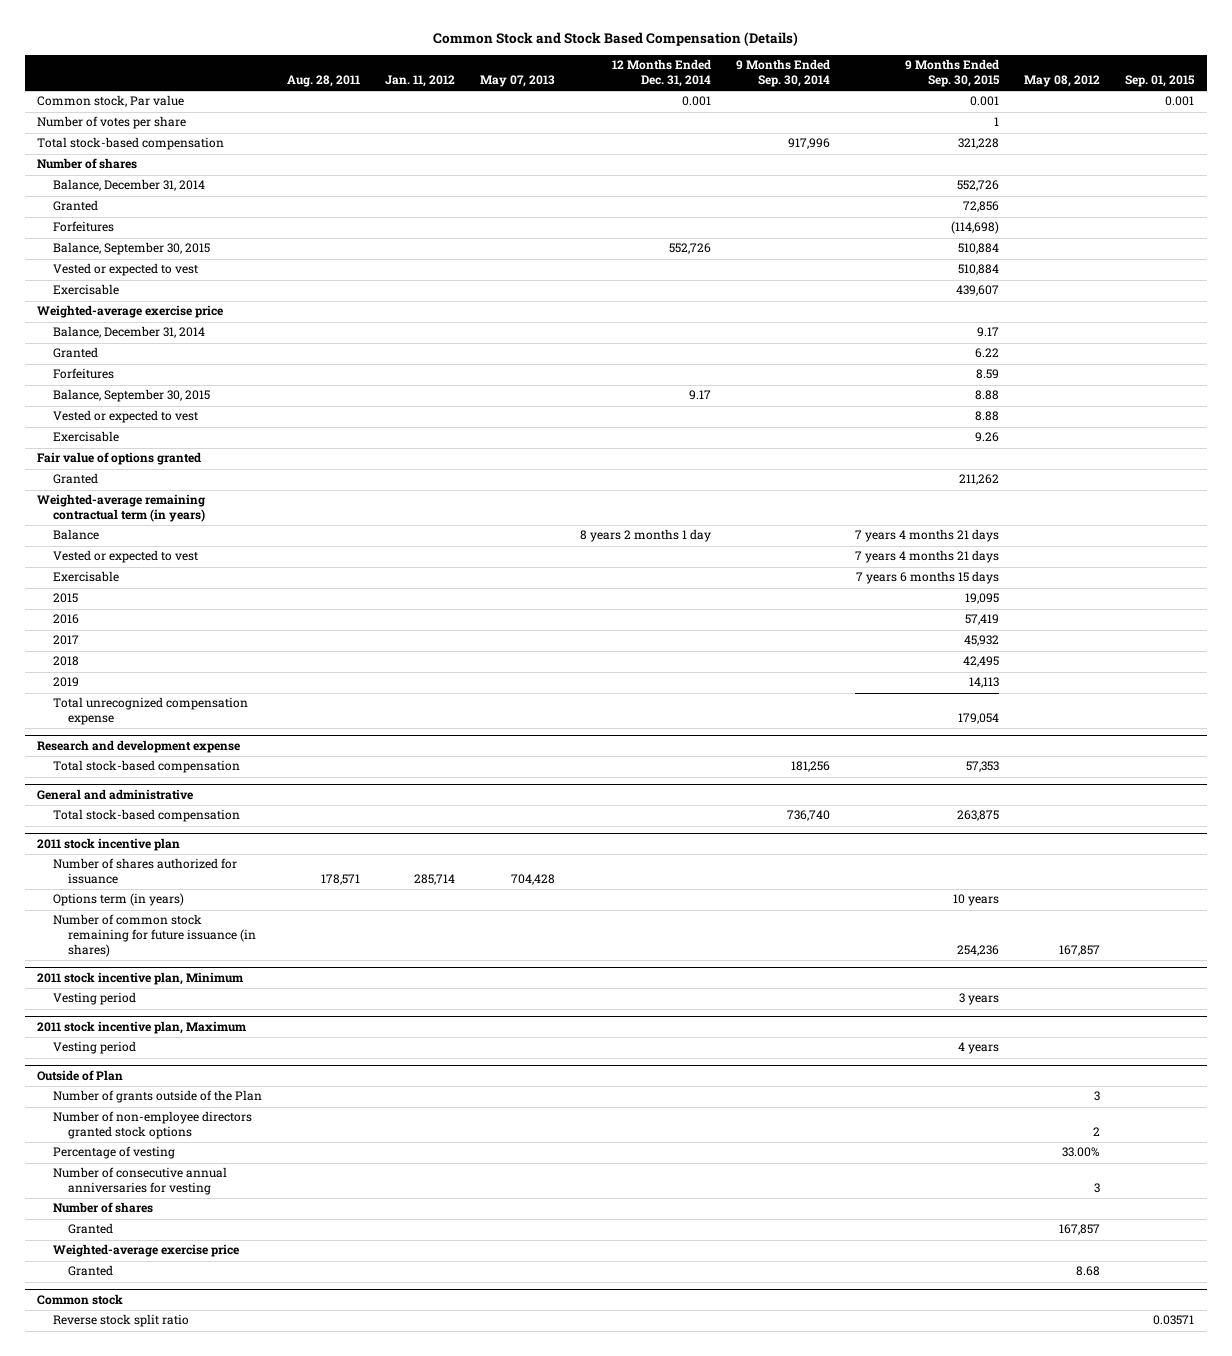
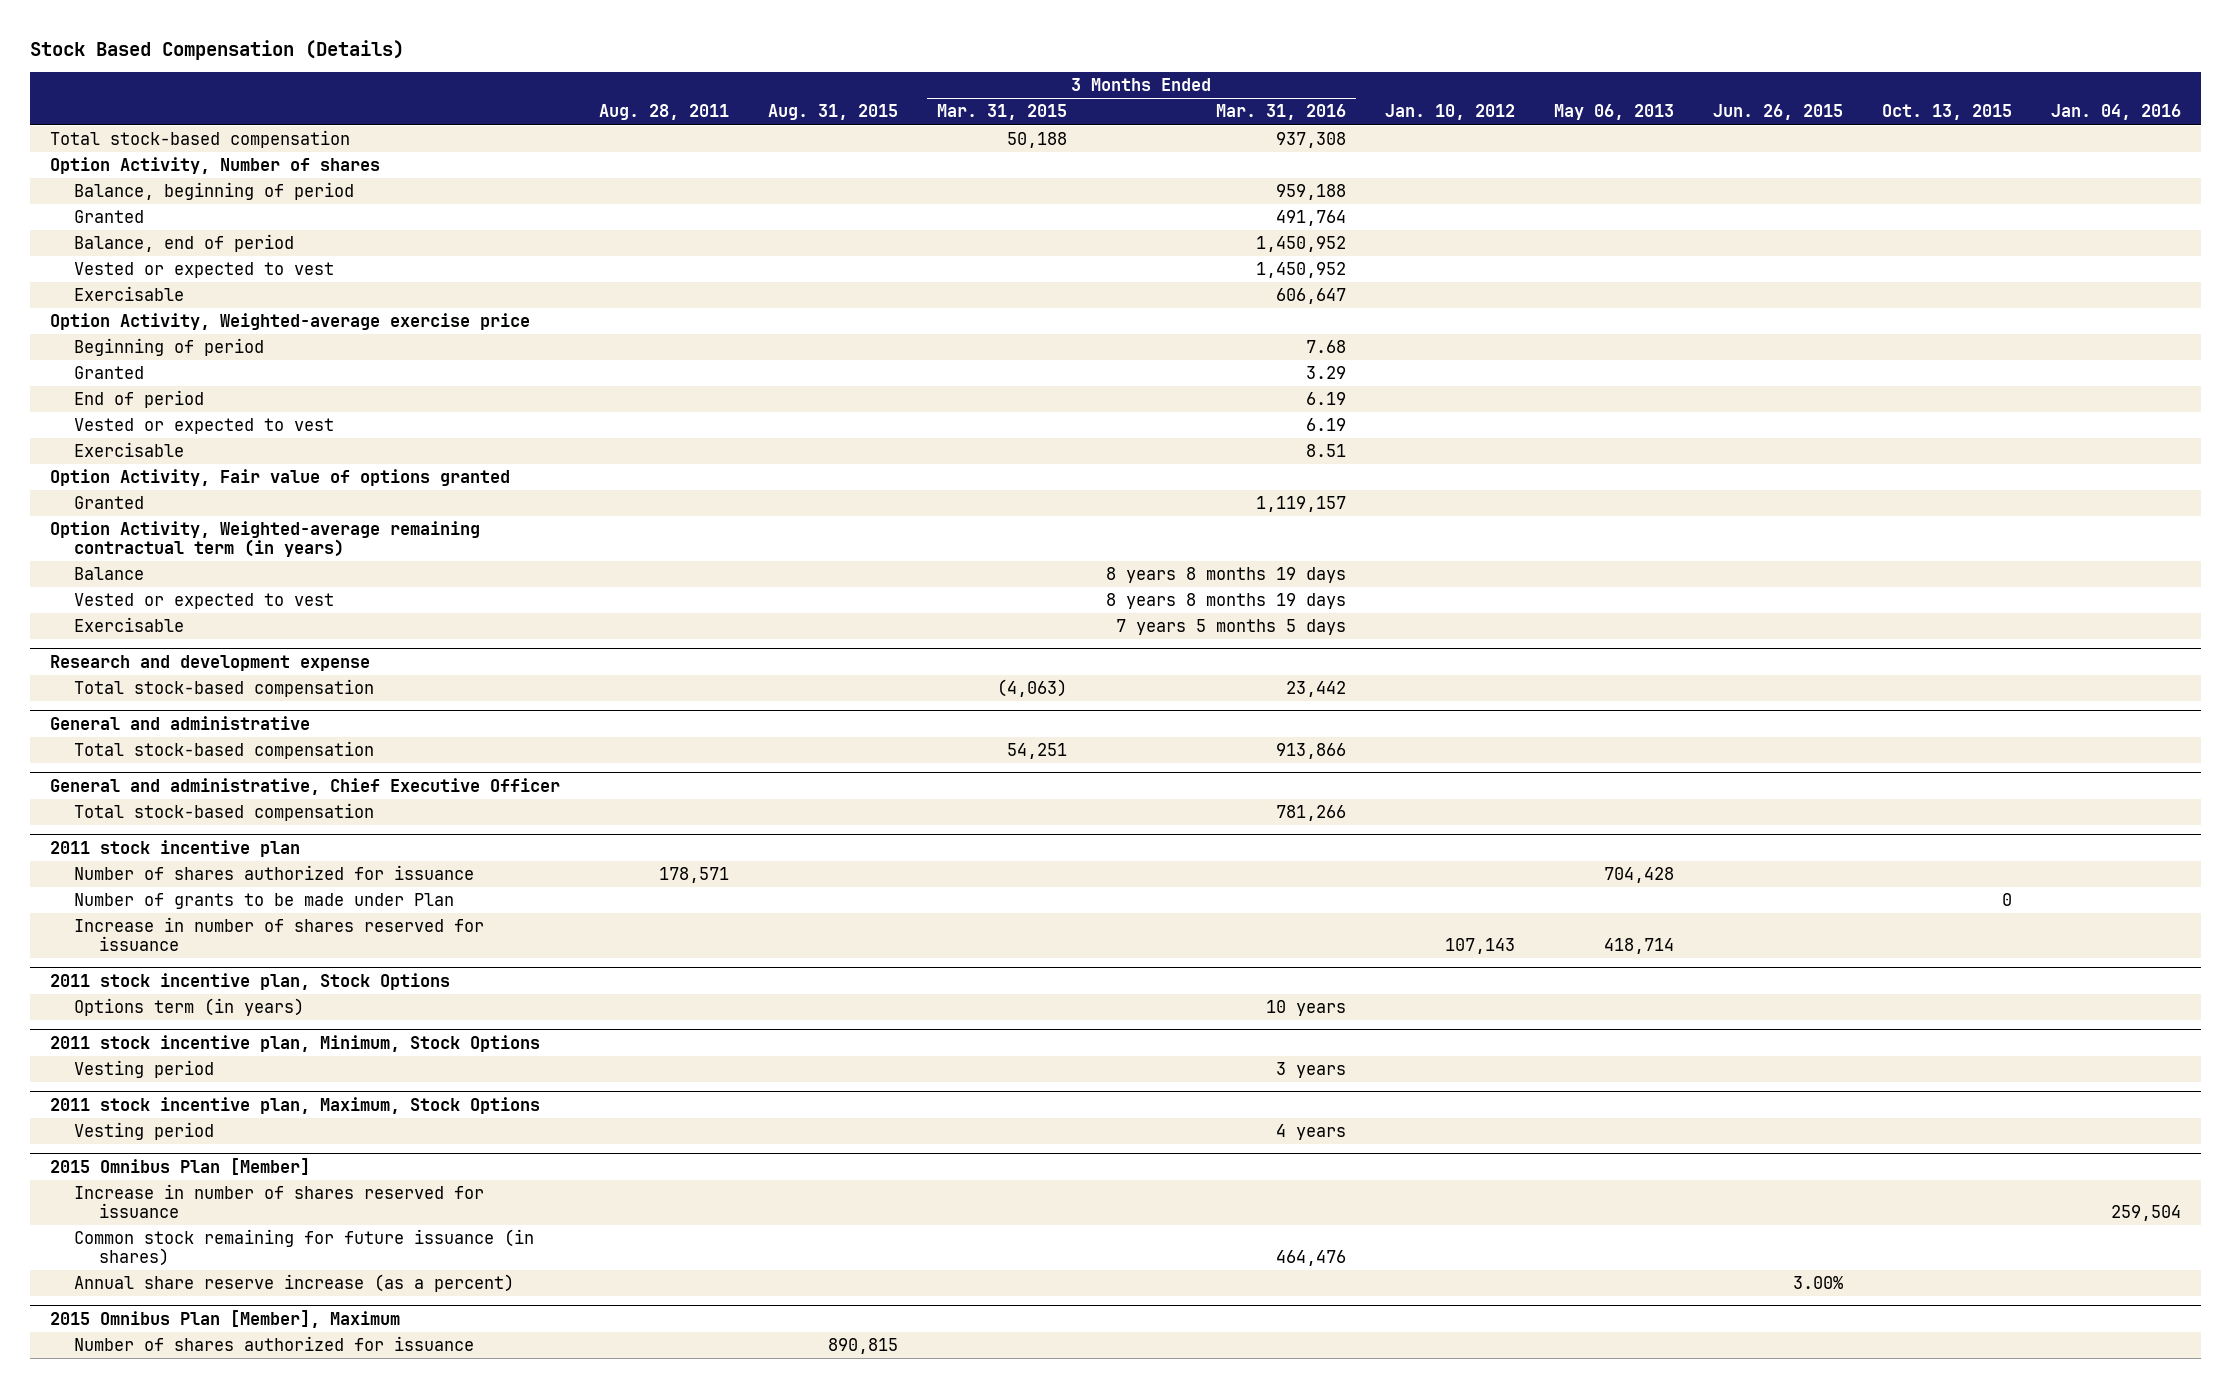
- Common Stock and Stock Based Compensation (Details)
+ Stock Based Compensation (Details)
- | Aug. 28, 2011 | Jan. 11, 2012 | May 07, 2013 | 12 Months Ended Dec. 31, 2014 | 9 Months Ended Sep. 30, 2014 | 9 Months Ended Sep. 30, 2015 | May 08, 2012 | Sep. 01, 2015
+ | Aug. 28, 2011 | Aug. 31, 2015 | 3 Months Ended Mar. 31, 2015 | 3 Months Ended Mar. 31, 2016 | Jan. 10, 2012 | May 06, 2013 | Jun. 26, 2015 | Oct. 13, 2015 | Jan. 04, 2016
- Common stock, Par value | | | | 0.001 | | 0.001 | | 0.001
- Number of votes per share | | | | | | 1 | |
- Number of shares
- Balance, December 31, 2014 | | | | | | 552,726 | |
+ Option Activity, Number of shares
+ Balance, beginning of period | | | | 959,188 | | | | |
- Forfeitures | | | | | | (114,698) | |
- Balance, September 30, 2015 | | | | 552,726 | | 510,884 | |
+ Balance, end of period | | | | 1,450,952 | | | | |
- Weighted-average exercise price
- Balance, December 31, 2014 | | | | | | 9.17 | |
+ Option Activity, Weighted-average exercise price
+ Beginning of period | | | | 7.68 | | | | |
- Forfeitures | | | | | | 8.59 | |
- Balance, September 30, 2015 | | | | 9.17 | | 8.88 | |
+ End of period | | | | 6.19 | | | | |
- Fair value of options granted
+ Option Activity, Fair value of options granted
- Weighted-average remaining contractual term (in years)
+ Option Activity, Weighted-average remaining contractual term (in years)
- 2015 | | | | | | 19,095 | |
- 2016 | | | | | | 57,419 | |
- 2017 | | | | | | 45,932 | |
- 2018 | | | | | | 42,495 | |
- 2019 | | | | | | 14,113 | |
- Total unrecognized compensation expense | | | | | | 179,054 | |
+ General and administrative, Chief Executive Officer
+ Total stock-based compensation | | | | 781,266 | | | | |
@ 2011 stock incentive plan
- Options term (in years) | | | | | | 10 years | |
- Number of common stock remaining for future issuance (in shares) | | | | | | 254,236 | 167,857 |
- 2011 stock incentive plan, Minimum
@ 2011 stock incentive plan
+ Number of grants to be made under Plan | | | | | | | | 0 |
+ Increase in number of shares reserved for issuance | | | | | 107,143 | 418,714 | | |
+ 2011 stock incentive plan, Stock Options
+ Options term (in years) | | | | 10 years | | | | |
+ 2011 stock incentive plan, Minimum, Stock Options
- 2011 stock incentive plan, Maximum
+ 2011 stock incentive plan, Maximum, Stock Options
- Outside of Plan
- Number of grants outside of the Plan | | | | | | | 3 |
- Number of non-employee directors granted stock options | | | | | | | 2 |
- Percentage of vesting | | | | | | | 33.00% |
- Number of consecutive annual anniversaries for vesting | | | | | | | 3 |
- Number of shares
- Granted | | | | | | | 167,857 |
- Weighted-average exercise price
- Granted | | | | | | | 8.68 |
- Common stock
- Reverse stock split ratio | | | | | | | | 0.03571
+ 2015 Omnibus Plan [Member]
+ Increase in number of shares reserved for issuance | | | | | | | | | 259,504
+ Common stock remaining for future issuance (in shares) | | | | 464,476 | | | | |
+ Annual share reserve increase (as a percent) | | | | | | | 3.00% | |
+ 2015 Omnibus Plan [Member], Maximum
+ Number of shares authorized for issuance | | 890,815 | | | | | | |

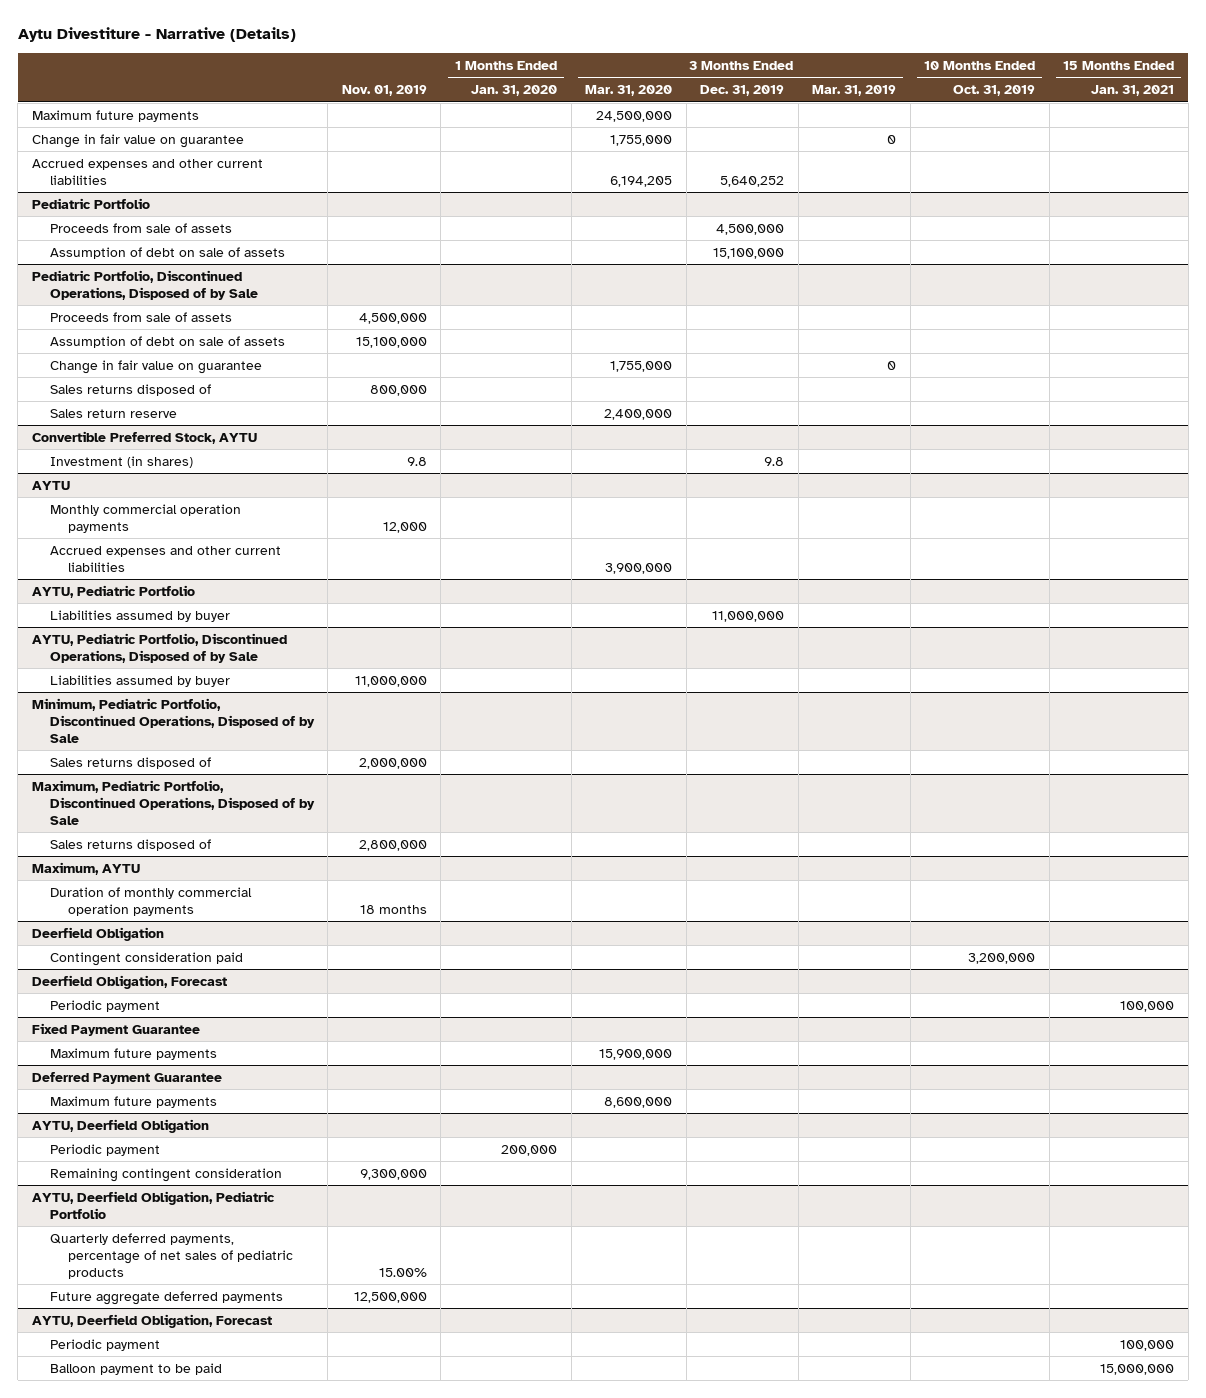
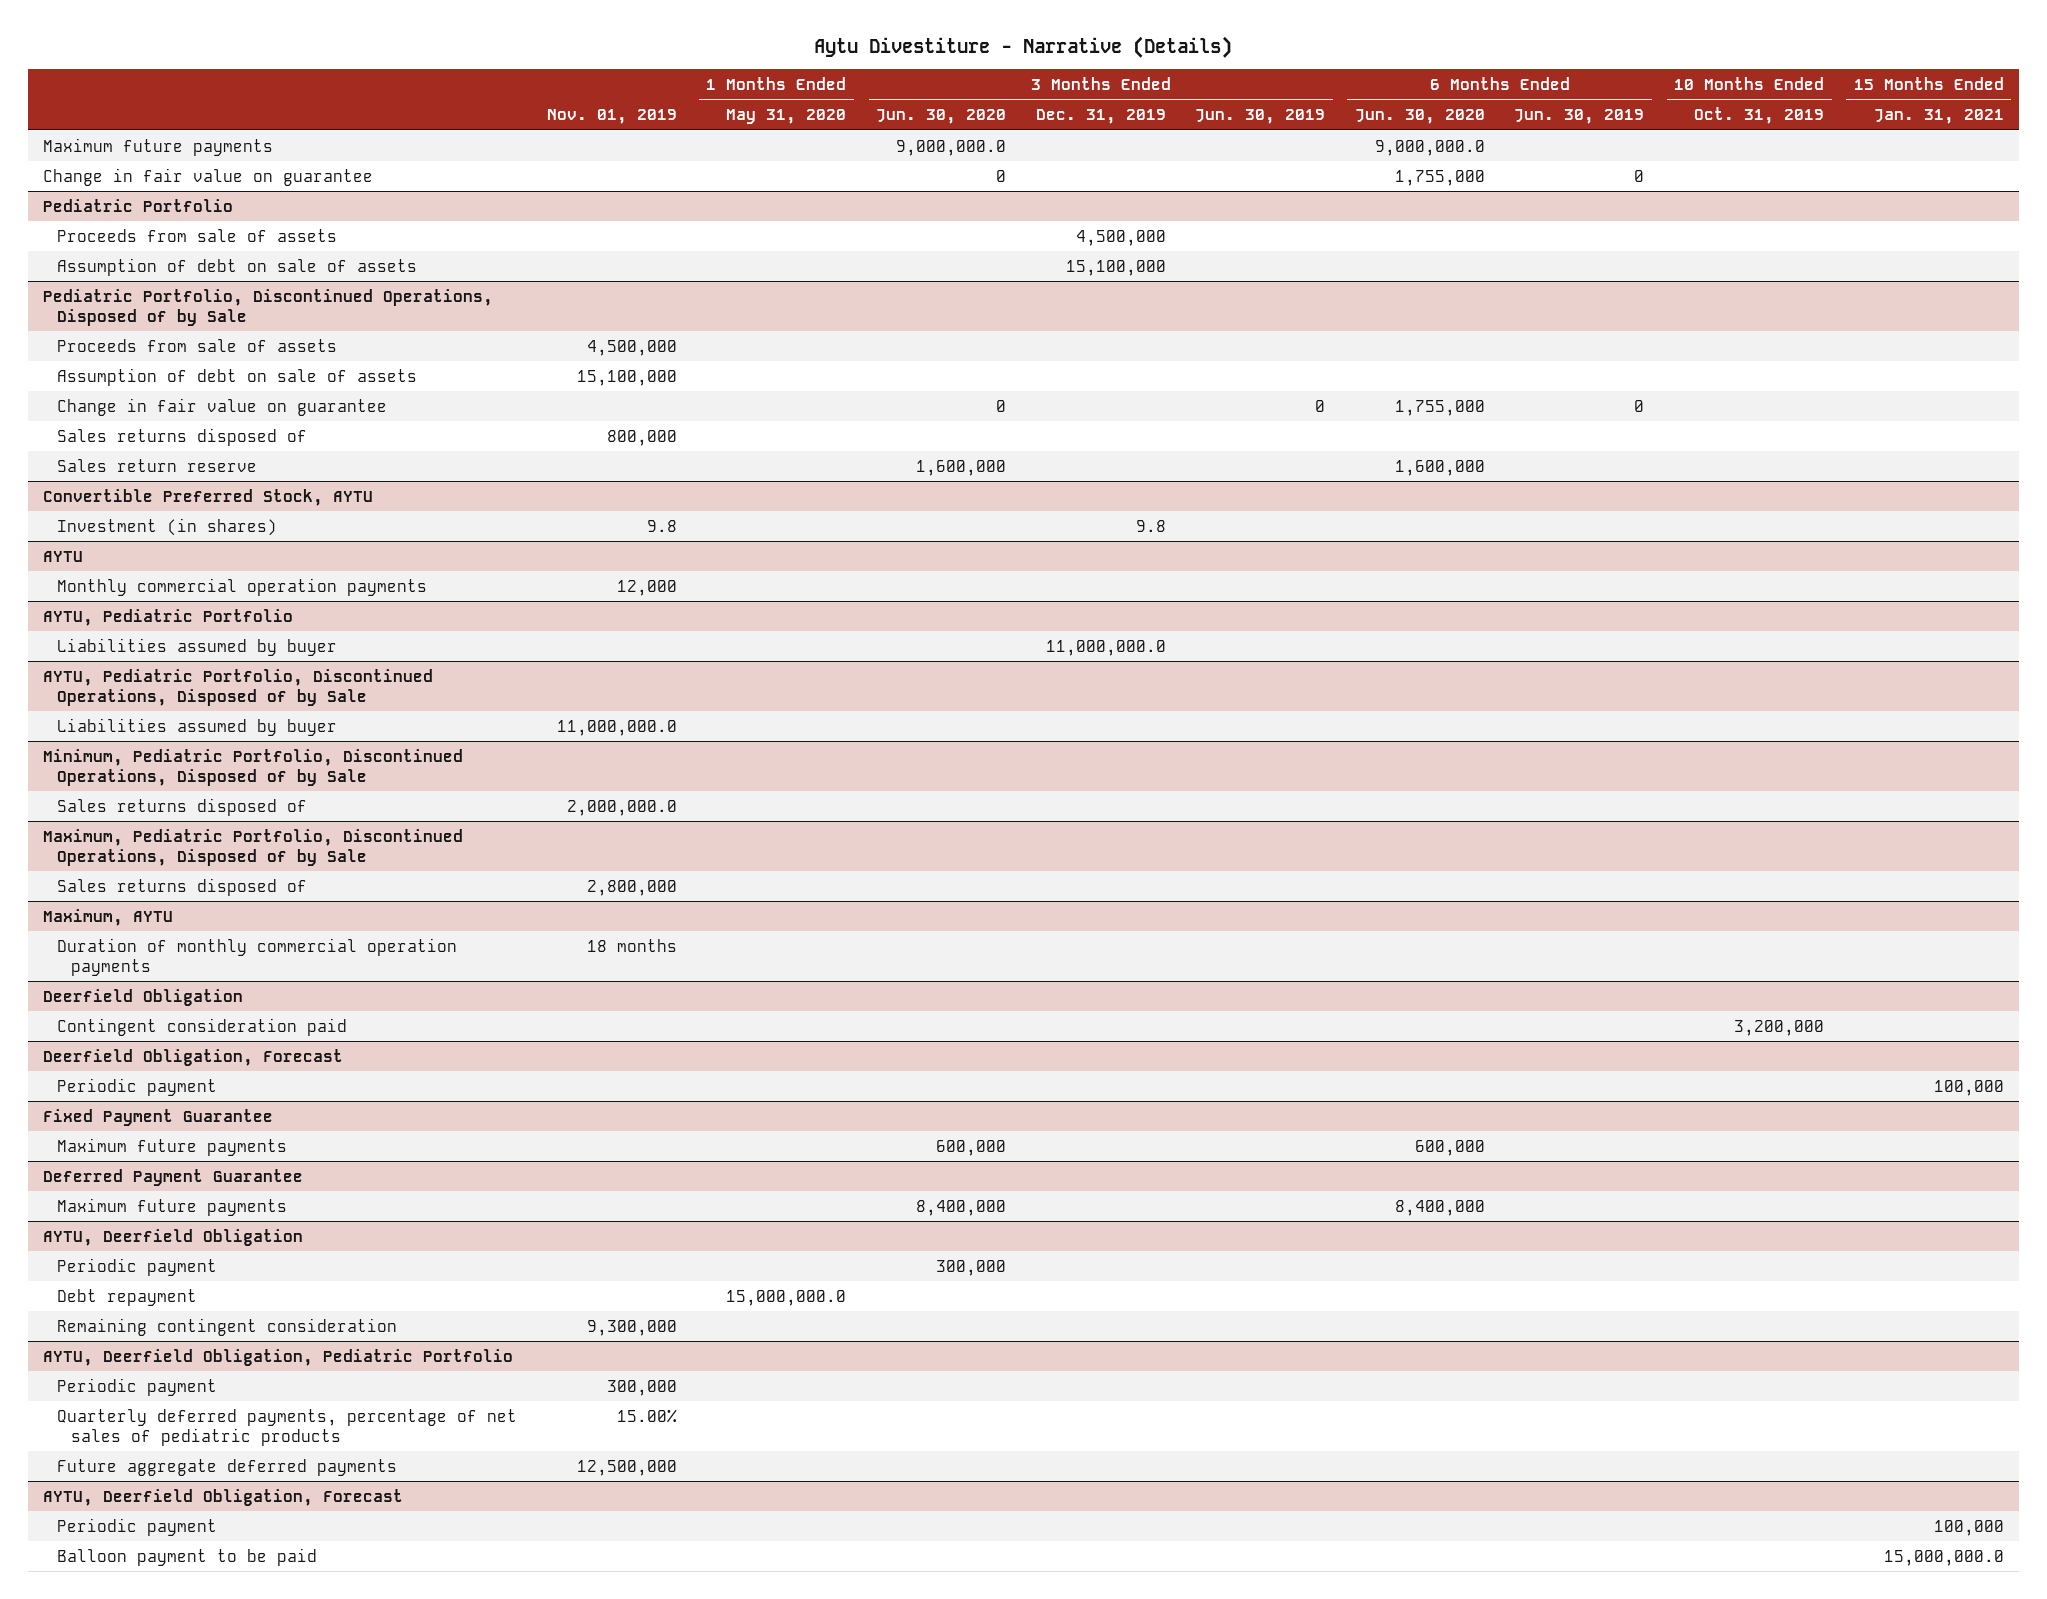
- | Nov. 01, 2019 | 1 Months Ended Jan. 31, 2020 | 3 Months Ended Mar. 31, 2020 | 3 Months Ended Dec. 31, 2019 | 3 Months Ended Mar. 31, 2019 | 10 Months Ended Oct. 31, 2019 | 15 Months Ended Jan. 31, 2021
+ | Nov. 01, 2019 | 1 Months Ended May 31, 2020 | 3 Months Ended Jun. 30, 2020 | 3 Months Ended Dec. 31, 2019 | 3 Months Ended Jun. 30, 2019 | 6 Months Ended Jun. 30, 2020 | 6 Months Ended Jun. 30, 2019 | 10 Months Ended Oct. 31, 2019 | 15 Months Ended Jan. 31, 2021
- Accrued expenses and other current liabilities | | | 6,194,205 | 5,640,252 | | |
@ AYTU
- Accrued expenses and other current liabilities | | | 3,900,000 | | | |
@ AYTU, Pediatric Portfolio
- Liabilities assumed by buyer | | | | 11,000,000 | | |
+ Liabilities assumed by buyer | | | | 11,000,000.0 | | | | |
@ AYTU, Pediatric Portfolio, Discontinued Operations, Disposed of by Sale
- Liabilities assumed by buyer | 11,000,000 | | | | | |
+ Liabilities assumed by buyer | 11,000,000.0 | | | | | | | |
@ Minimum, Pediatric Portfolio, Discontinued Operations, Disposed of by Sale
- Sales returns disposed of | 2,000,000 | | | | | |
+ Sales returns disposed of | 2,000,000.0 | | | | | | | |
@ AYTU, Deerfield Obligation
+ Debt repayment | | 15,000,000.0 | | | | | | |
@ AYTU, Deerfield Obligation, Pediatric Portfolio
+ Periodic payment | 300,000 | | | | | | | |
@ AYTU, Deerfield Obligation, Forecast
- Balloon payment to be paid | | | | | | | 15,000,000
+ Balloon payment to be paid | | | | | | | | | 15,000,000.0

